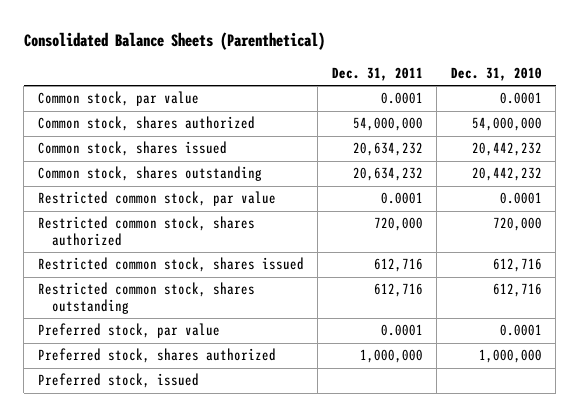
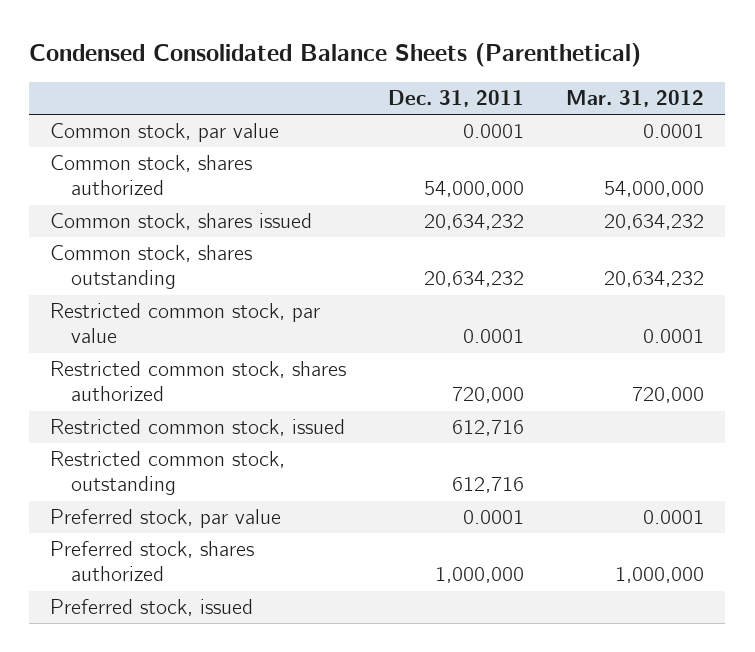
- Consolidated Balance Sheets (Parenthetical)
+ Condensed Consolidated Balance Sheets (Parenthetical)
- | Dec. 31, 2011 | Dec. 31, 2010
+ | Dec. 31, 2011 | Mar. 31, 2012
- Restricted common stock, shares issued | 612,716 | 612,716
- Restricted common stock, shares outstanding | 612,716 | 612,716
+ Restricted common stock, issued | 612,716 |
+ Restricted common stock, outstanding | 612,716 |

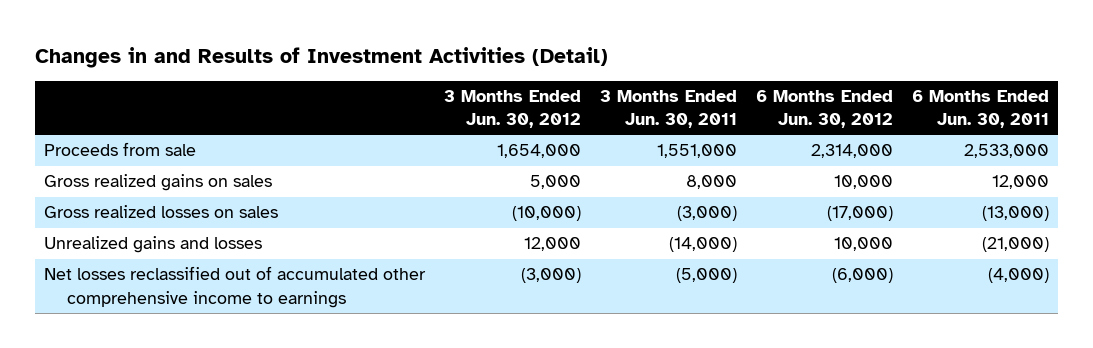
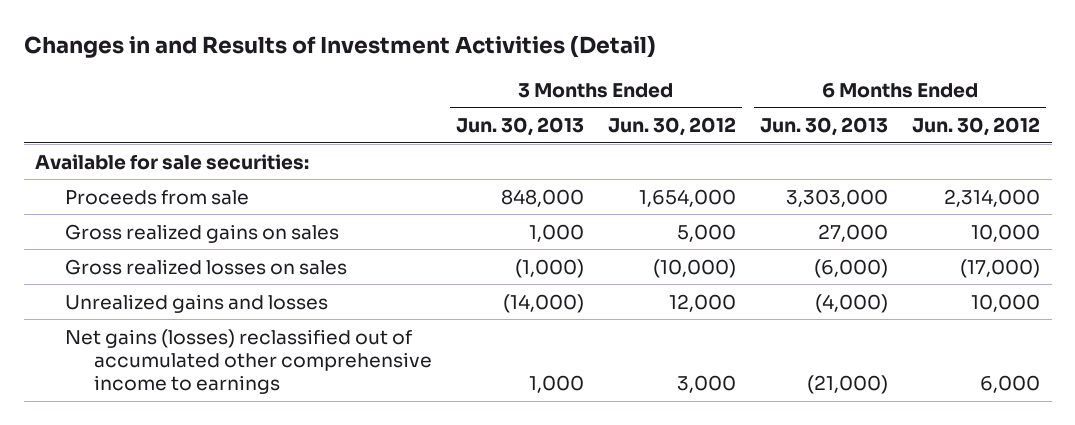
- | 3 Months Ended Jun. 30, 2012 | 3 Months Ended Jun. 30, 2011 | 6 Months Ended Jun. 30, 2012 | 6 Months Ended Jun. 30, 2011
+ | 3 Months Ended Jun. 30, 2013 | 3 Months Ended Jun. 30, 2012 | 6 Months Ended Jun. 30, 2013 | 6 Months Ended Jun. 30, 2012
+ Available for sale securities:
- Net losses reclassified out of accumulated other comprehensive income to earnings | (3,000) | (5,000) | (6,000) | (4,000)
+ Net gains (losses) reclassified out of accumulated other comprehensive income to earnings | 1,000 | 3,000 | (21,000) | 6,000

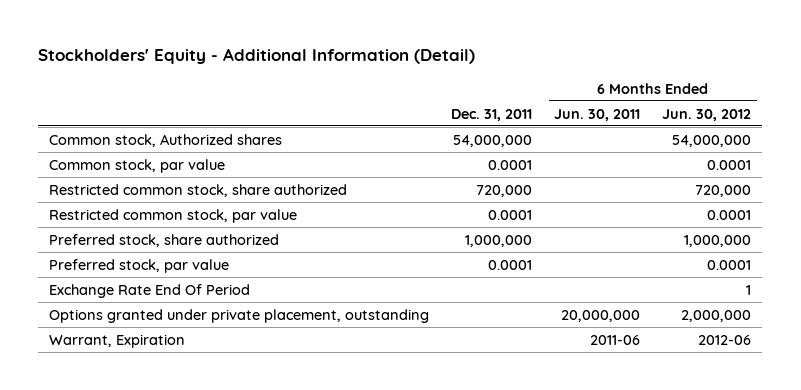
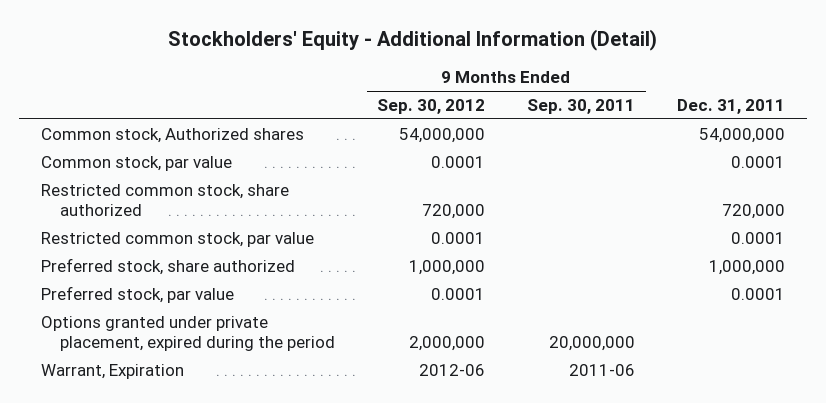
- | Dec. 31, 2011 | 6 Months Ended Jun. 30, 2011 | 6 Months Ended Jun. 30, 2012
+ | 9 Months Ended Sep. 30, 2012 | 9 Months Ended Sep. 30, 2011 | Dec. 31, 2011
- Exchange Rate End Of Period | | | 1
- Options granted under private placement, outstanding | | 20,000,000 | 2,000,000
+ Options granted under private placement, expired during the period | 2,000,000 | 20,000,000 |

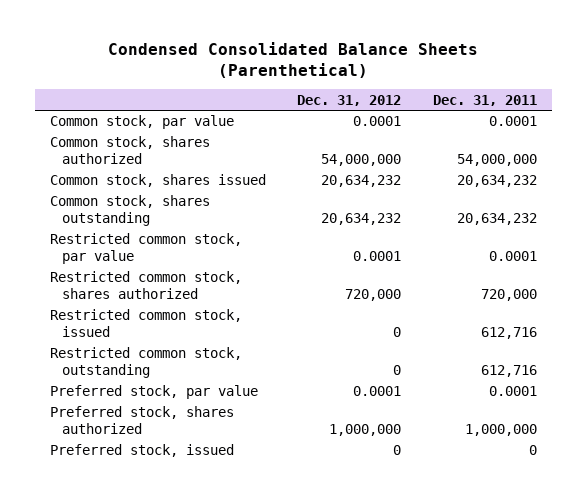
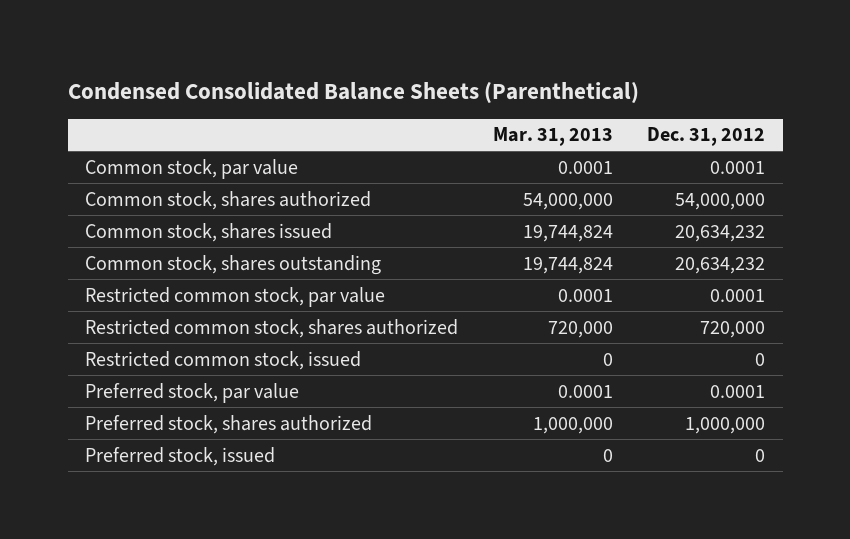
- | Dec. 31, 2012 | Dec. 31, 2011
+ | Mar. 31, 2013 | Dec. 31, 2012
- Restricted common stock, outstanding | 0 | 612,716

